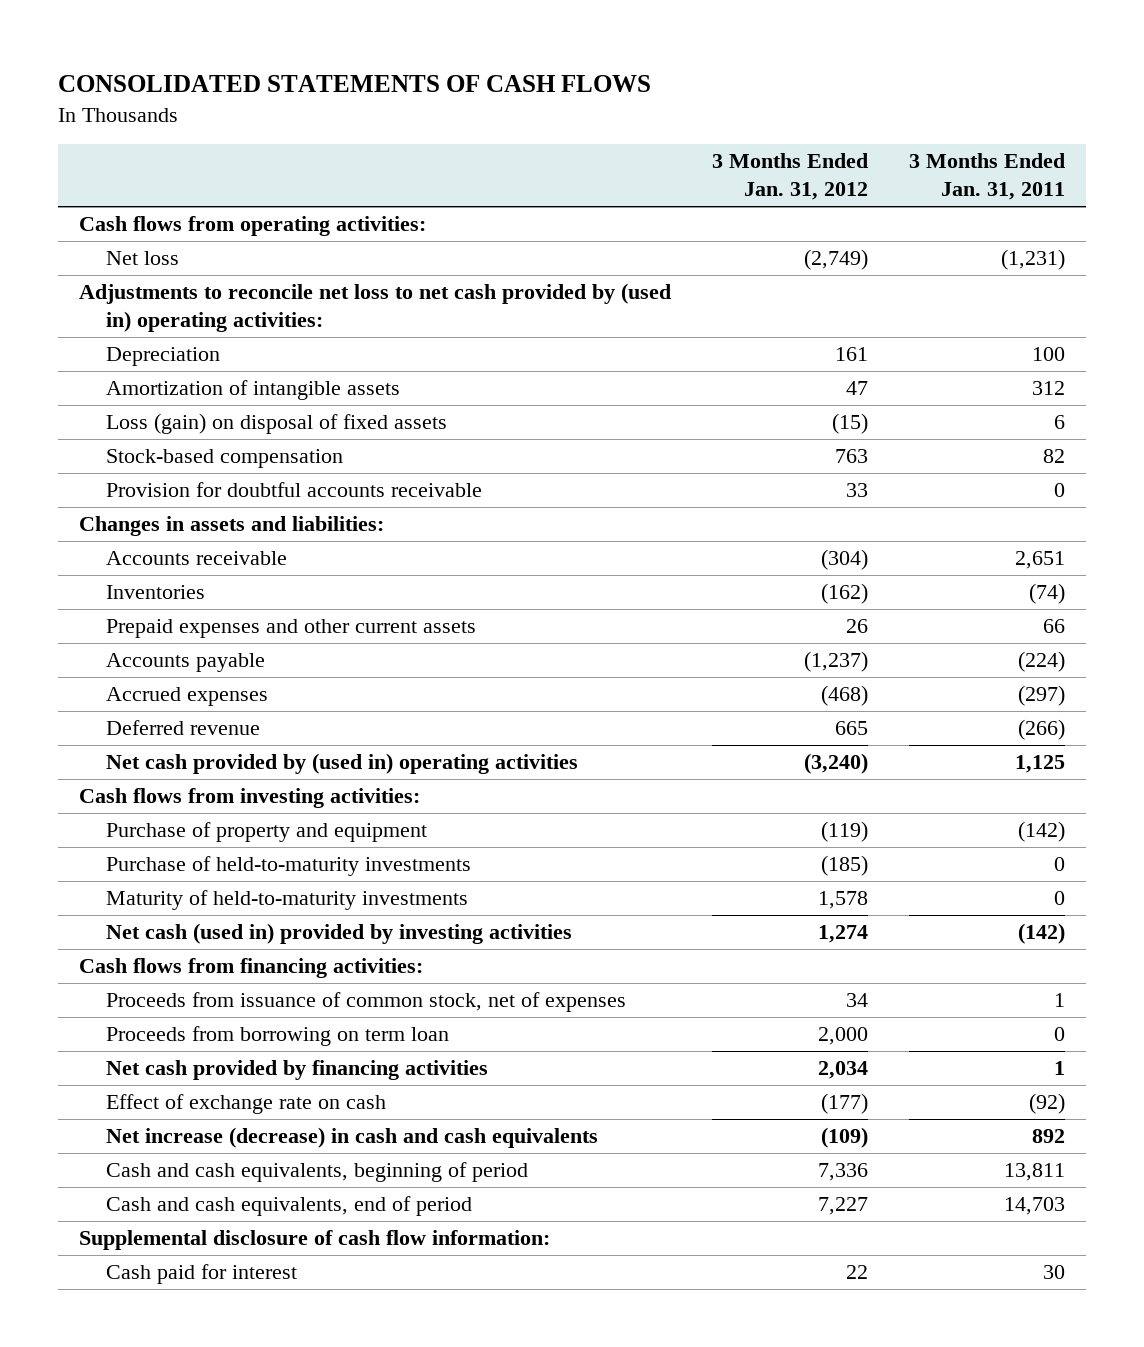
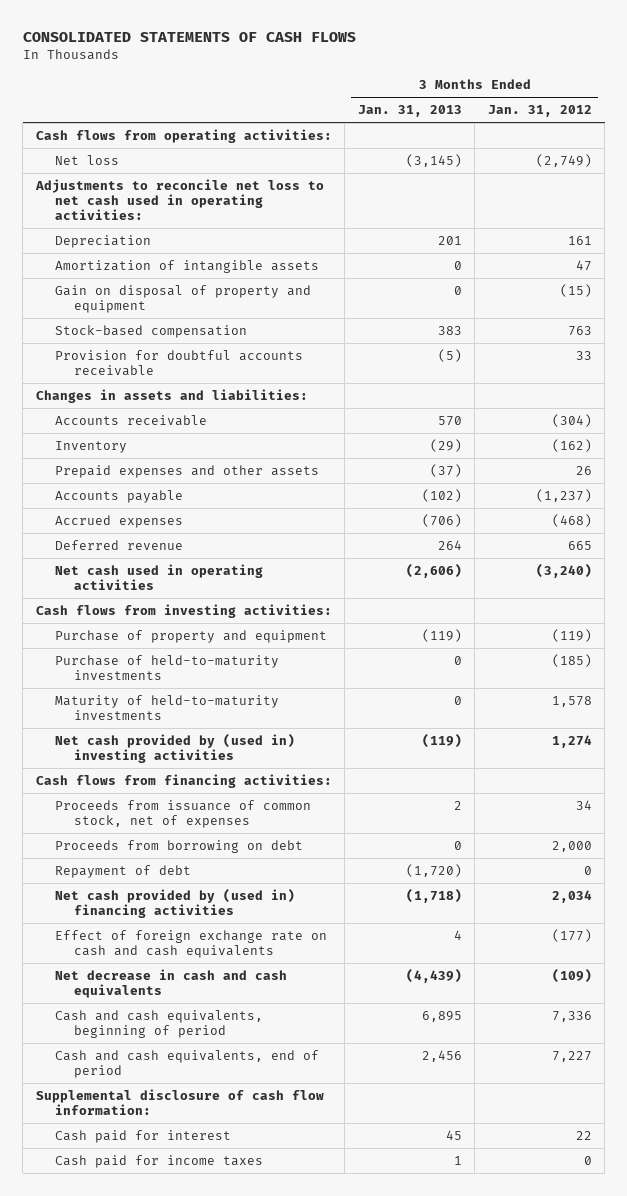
- | 3 Months Ended Jan. 31, 2012 | 3 Months Ended Jan. 31, 2011
+ | 3 Months Ended Jan. 31, 2013 | 3 Months Ended Jan. 31, 2012
- Adjustments to reconcile net loss to net cash provided by (used in) operating activities:
+ Adjustments to reconcile net loss to net cash used in operating activities:
- Loss (gain) on disposal of fixed assets | (15) | 6
+ Gain on disposal of property and equipment | 0 | (15)
- Inventories | (162) | (74)
- Prepaid expenses and other current assets | 26 | 66
+ Inventory | (29) | (162)
+ Prepaid expenses and other assets | (37) | 26
- Net cash provided by (used in) operating activities | (3,240) | 1,125
+ Net cash used in operating activities | (2,606) | (3,240)
- Net cash (used in) provided by investing activities | 1,274 | (142)
+ Net cash provided by (used in) investing activities | (119) | 1,274
- Proceeds from borrowing on term loan | 2,000 | 0
- Net cash provided by financing activities | 2,034 | 1
- Effect of exchange rate on cash | (177) | (92)
- Net increase (decrease) in cash and cash equivalents | (109) | 892
+ Proceeds from borrowing on debt | 0 | 2,000
+ Repayment of debt | (1,720) | 0
+ Net cash provided by (used in) financing activities | (1,718) | 2,034
+ Effect of foreign exchange rate on cash and cash equivalents | 4 | (177)
+ Net decrease in cash and cash equivalents | (4,439) | (109)
+ Cash paid for income taxes | 1 | 0

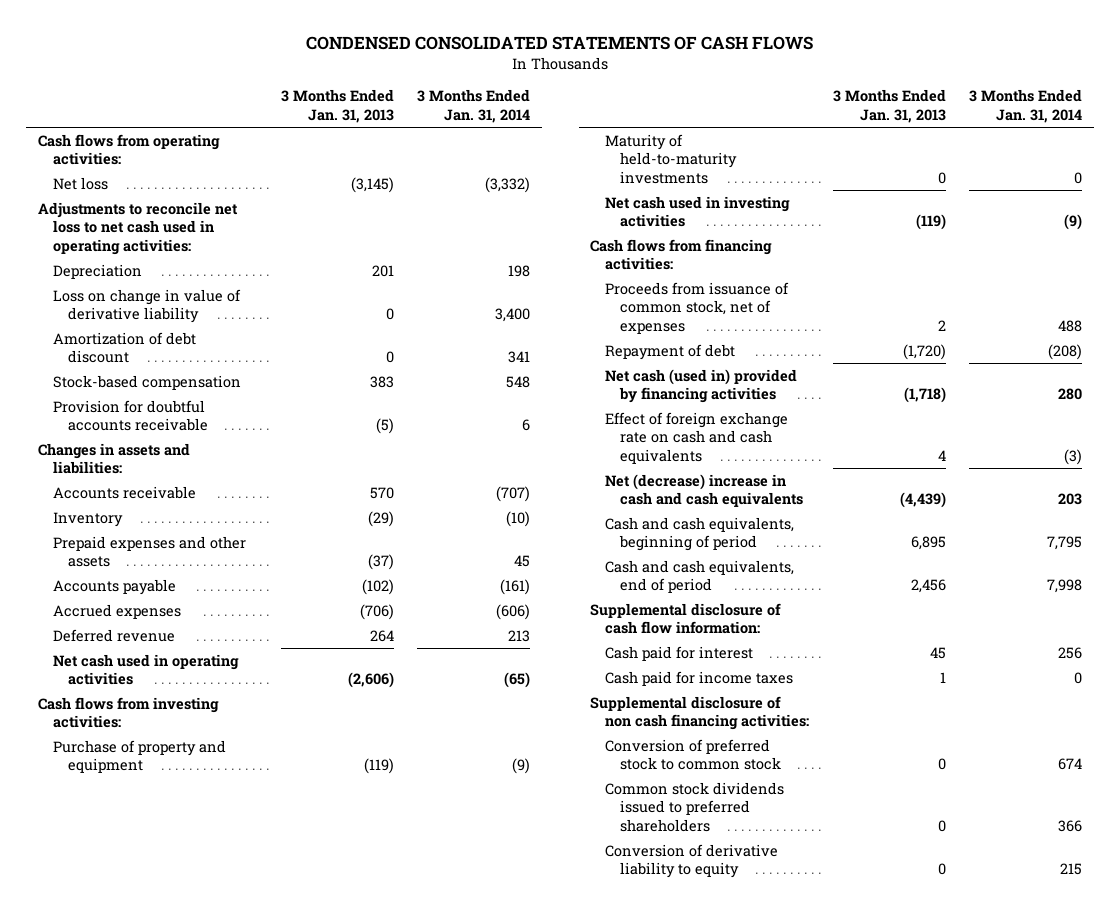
- CONSOLIDATED STATEMENTS OF CASH FLOWS
+ CONDENSED CONSOLIDATED STATEMENTS OF CASH FLOWS
- | 3 Months Ended Jan. 31, 2013 | 3 Months Ended Jan. 31, 2012
+ | 3 Months Ended Jan. 31, 2013 | 3 Months Ended Jan. 31, 2014
- Amortization of intangible assets | 0 | 47
- Gain on disposal of property and equipment | 0 | (15)
+ Loss on change in value of derivative liability | 0 | 3,400
+ Amortization of debt discount | 0 | 341
- Purchase of held-to-maturity investments | 0 | (185)
- Net cash provided by (used in) investing activities | (119) | 1,274
+ Net cash used in investing activities | (119) | (9)
- Proceeds from borrowing on debt | 0 | 2,000
- Net cash provided by (used in) financing activities | (1,718) | 2,034
+ Net cash (used in) provided by financing activities | (1,718) | 280
- Net decrease in cash and cash equivalents | (4,439) | (109)
+ Net (decrease) increase in cash and cash equivalents | (4,439) | 203
+ Supplemental disclosure of non cash financing activities:
+ Conversion of preferred stock to common stock | 0 | 674
+ Common stock dividends issued to preferred shareholders | 0 | 366
+ Conversion of derivative liability to equity | 0 | 215

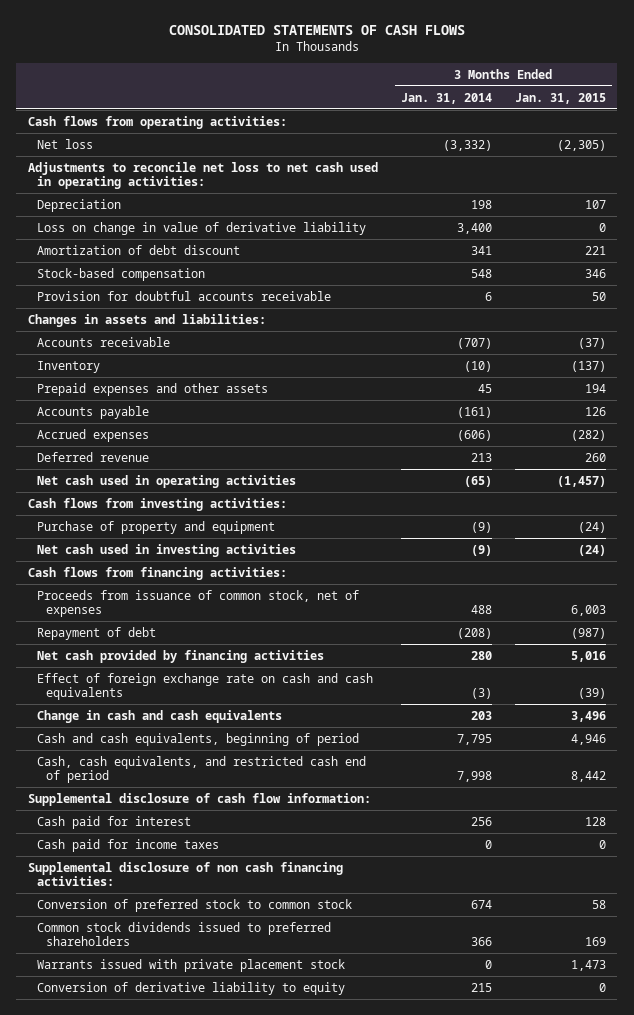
- CONDENSED CONSOLIDATED STATEMENTS OF CASH FLOWS
+ CONSOLIDATED STATEMENTS OF CASH FLOWS
- | 3 Months Ended Jan. 31, 2013 | 3 Months Ended Jan. 31, 2014
+ | 3 Months Ended Jan. 31, 2014 | 3 Months Ended Jan. 31, 2015
- Maturity of held-to-maturity investments | 0 | 0
- Net cash (used in) provided by financing activities | (1,718) | 280
+ Net cash provided by financing activities | 280 | 5,016
- Net (decrease) increase in cash and cash equivalents | (4,439) | 203
+ Change in cash and cash equivalents | 203 | 3,496
- Cash and cash equivalents, end of period | 2,456 | 7,998
+ Cash, cash equivalents, and restricted cash end of period | 7,998 | 8,442
+ Warrants issued with private placement stock | 0 | 1,473

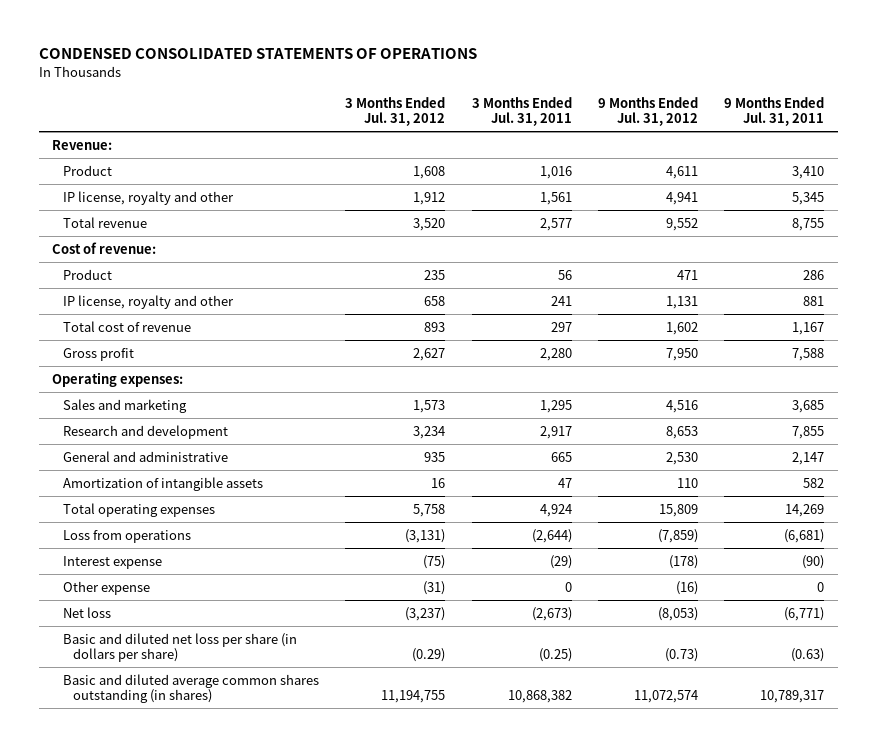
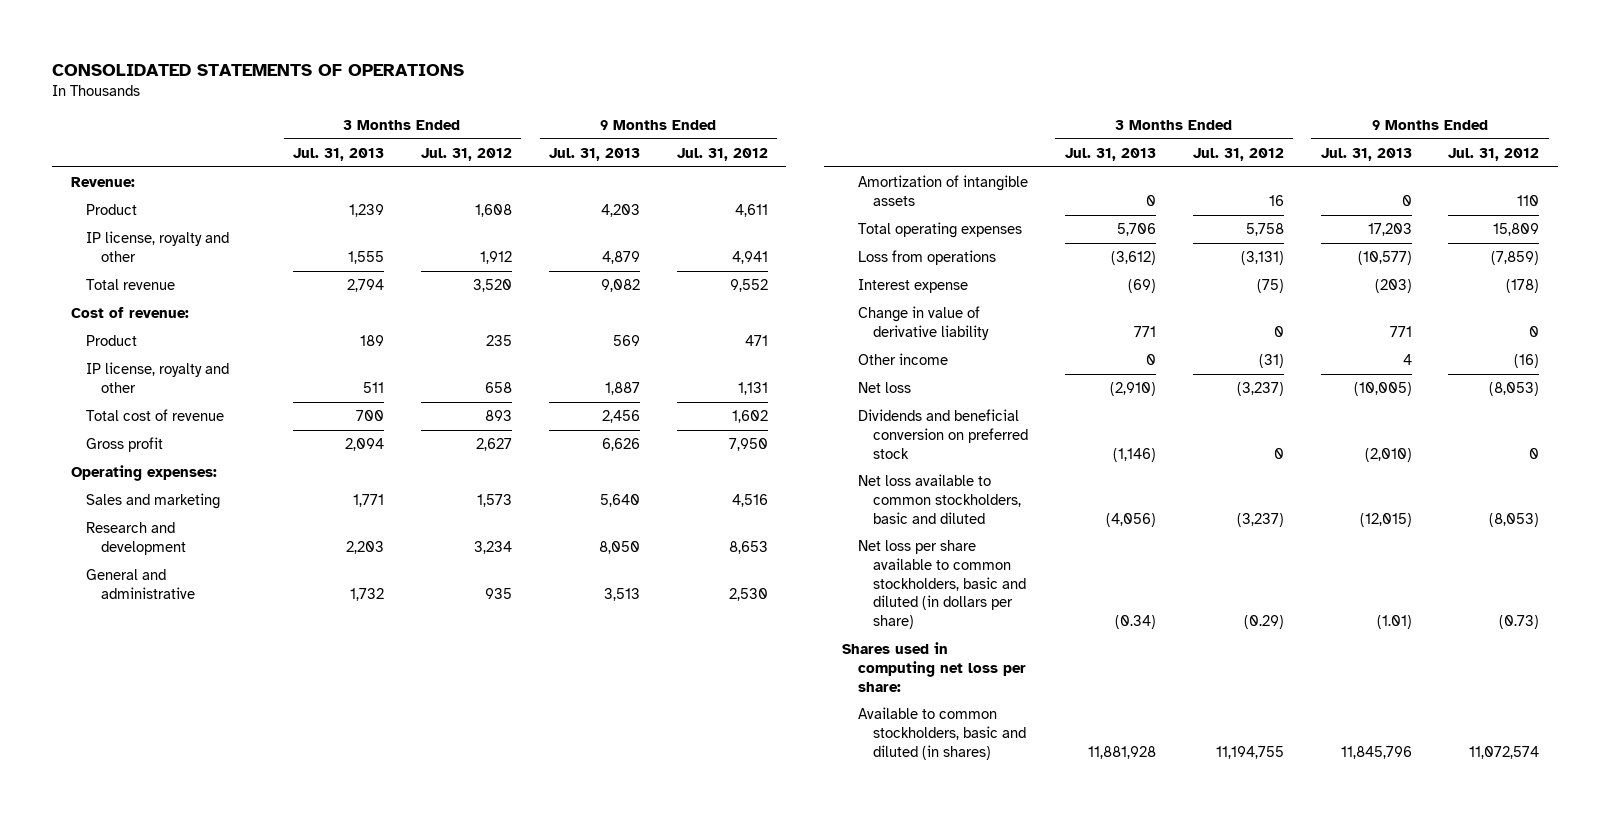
- CONDENSED CONSOLIDATED STATEMENTS OF OPERATIONS
+ CONSOLIDATED STATEMENTS OF OPERATIONS
- | 3 Months Ended Jul. 31, 2012 | 3 Months Ended Jul. 31, 2011 | 9 Months Ended Jul. 31, 2012 | 9 Months Ended Jul. 31, 2011
+ | 3 Months Ended Jul. 31, 2013 | 3 Months Ended Jul. 31, 2012 | 9 Months Ended Jul. 31, 2013 | 9 Months Ended Jul. 31, 2012
- Other expense | (31) | 0 | (16) | 0
+ Change in value of derivative liability | 771 | 0 | 771 | 0
+ Other income | 0 | (31) | 4 | (16)
- Basic and diluted net loss per share (in dollars per share) | (0.29) | (0.25) | (0.73) | (0.63)
- Basic and diluted average common shares outstanding (in shares) | 11,194,755 | 10,868,382 | 11,072,574 | 10,789,317
+ Dividends and beneficial conversion on preferred stock | (1,146) | 0 | (2,010) | 0
+ Net loss available to common stockholders, basic and diluted | (4,056) | (3,237) | (12,015) | (8,053)
+ Net loss per share available to common stockholders, basic and diluted (in dollars per share) | (0.34) | (0.29) | (1.01) | (0.73)
+ Shares used in computing net loss per share:
+ Available to common stockholders, basic and diluted (in shares) | 11,881,928 | 11,194,755 | 11,845,796 | 11,072,574

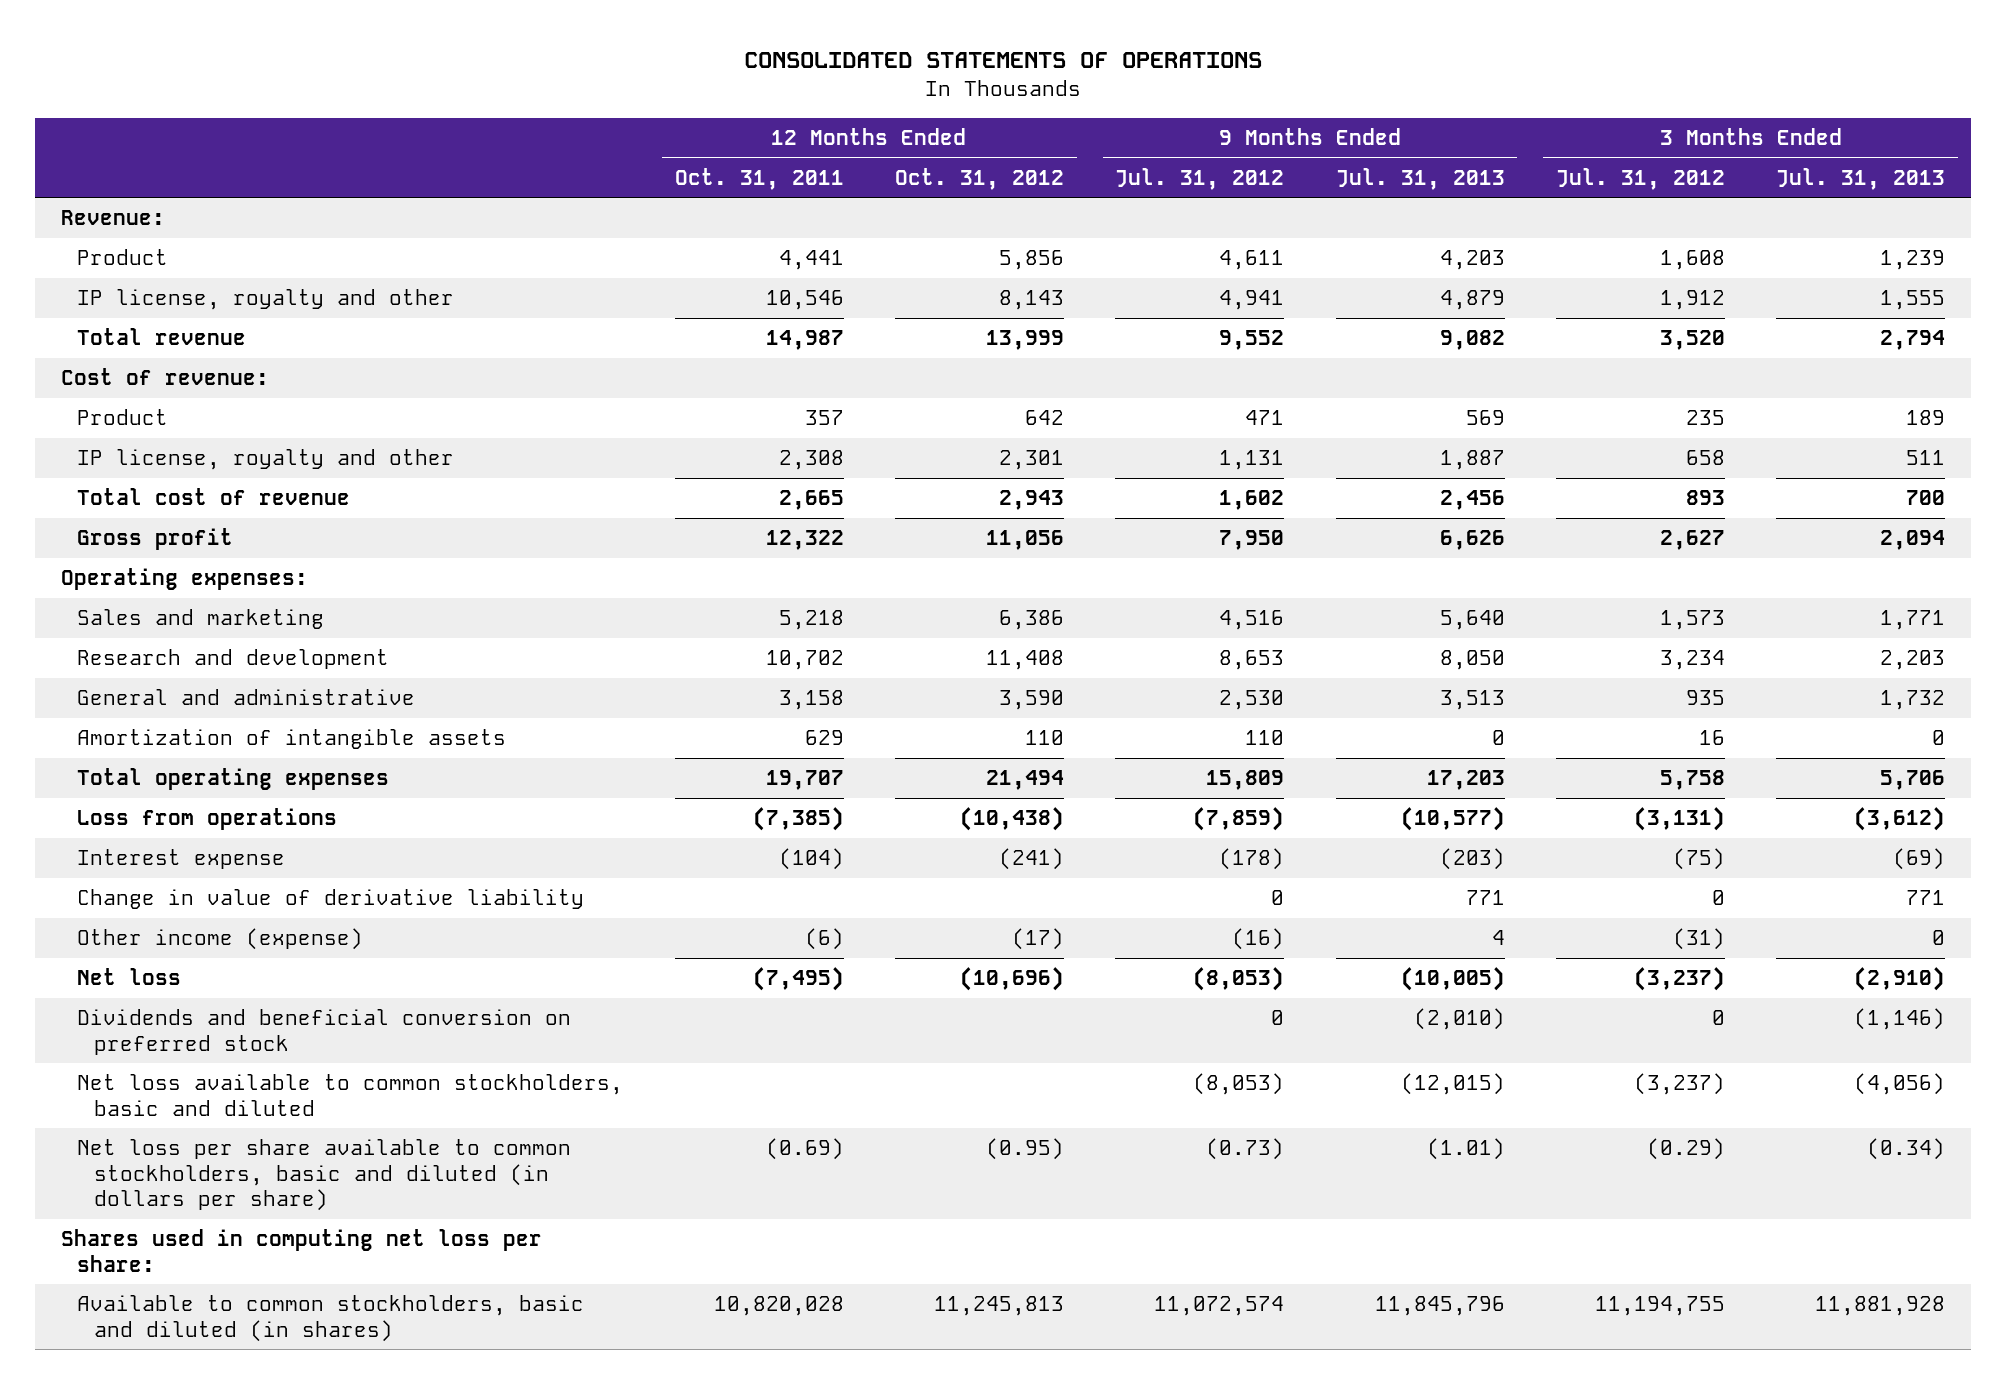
- | 3 Months Ended Jul. 31, 2013 | 3 Months Ended Jul. 31, 2012 | 9 Months Ended Jul. 31, 2013 | 9 Months Ended Jul. 31, 2012
+ | 12 Months Ended Oct. 31, 2011 | 12 Months Ended Oct. 31, 2012 | 9 Months Ended Jul. 31, 2012 | 9 Months Ended Jul. 31, 2013 | 3 Months Ended Jul. 31, 2012 | 3 Months Ended Jul. 31, 2013
- Other income | 0 | (31) | 4 | (16)
+ Other income (expense) | (6) | (17) | (16) | 4 | (31) | 0

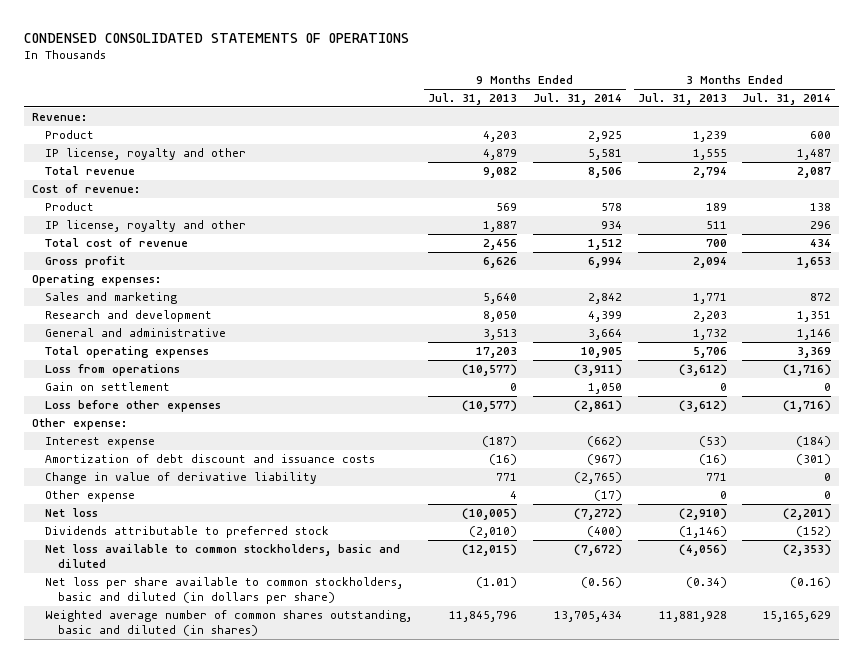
- CONSOLIDATED STATEMENTS OF OPERATIONS
+ CONDENSED CONSOLIDATED STATEMENTS OF OPERATIONS
- | 12 Months Ended Oct. 31, 2011 | 12 Months Ended Oct. 31, 2012 | 9 Months Ended Jul. 31, 2012 | 9 Months Ended Jul. 31, 2013 | 3 Months Ended Jul. 31, 2012 | 3 Months Ended Jul. 31, 2013
+ | 9 Months Ended Jul. 31, 2013 | 9 Months Ended Jul. 31, 2014 | 3 Months Ended Jul. 31, 2013 | 3 Months Ended Jul. 31, 2014
- Amortization of intangible assets | 629 | 110 | 110 | 0 | 16 | 0
- Interest expense | (104) | (241) | (178) | (203) | (75) | (69)
+ Gain on settlement | 0 | 1,050 | 0 | 0
+ Loss before other expenses | (10,577) | (2,861) | (3,612) | (1,716)
+ Other expense:
+ Interest expense | (187) | (662) | (53) | (184)
+ Amortization of debt discount and issuance costs | (16) | (967) | (16) | (301)
- Other income (expense) | (6) | (17) | (16) | 4 | (31) | 0
+ Other expense | 4 | (17) | 0 | 0
- Dividends and beneficial conversion on preferred stock | | | 0 | (2,010) | 0 | (1,146)
+ Dividends attributable to preferred stock | (2,010) | (400) | (1,146) | (152)
- Shares used in computing net loss per share:
- Available to common stockholders, basic and diluted (in shares) | 10,820,028 | 11,245,813 | 11,072,574 | 11,845,796 | 11,194,755 | 11,881,928
+ Weighted average number of common shares outstanding, basic and diluted (in shares) | 11,845,796 | 13,705,434 | 11,881,928 | 15,165,629

